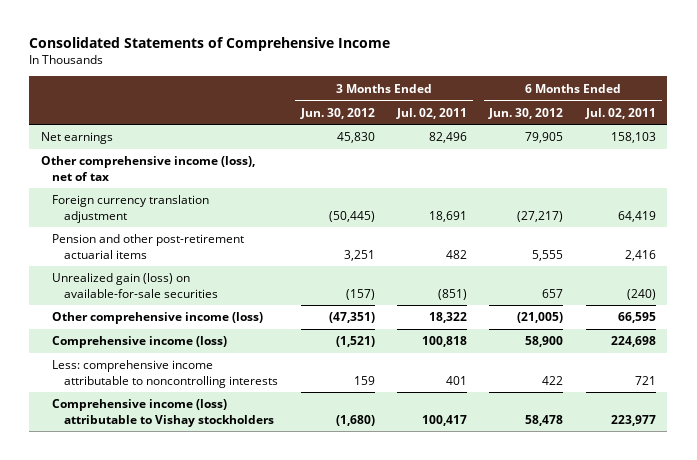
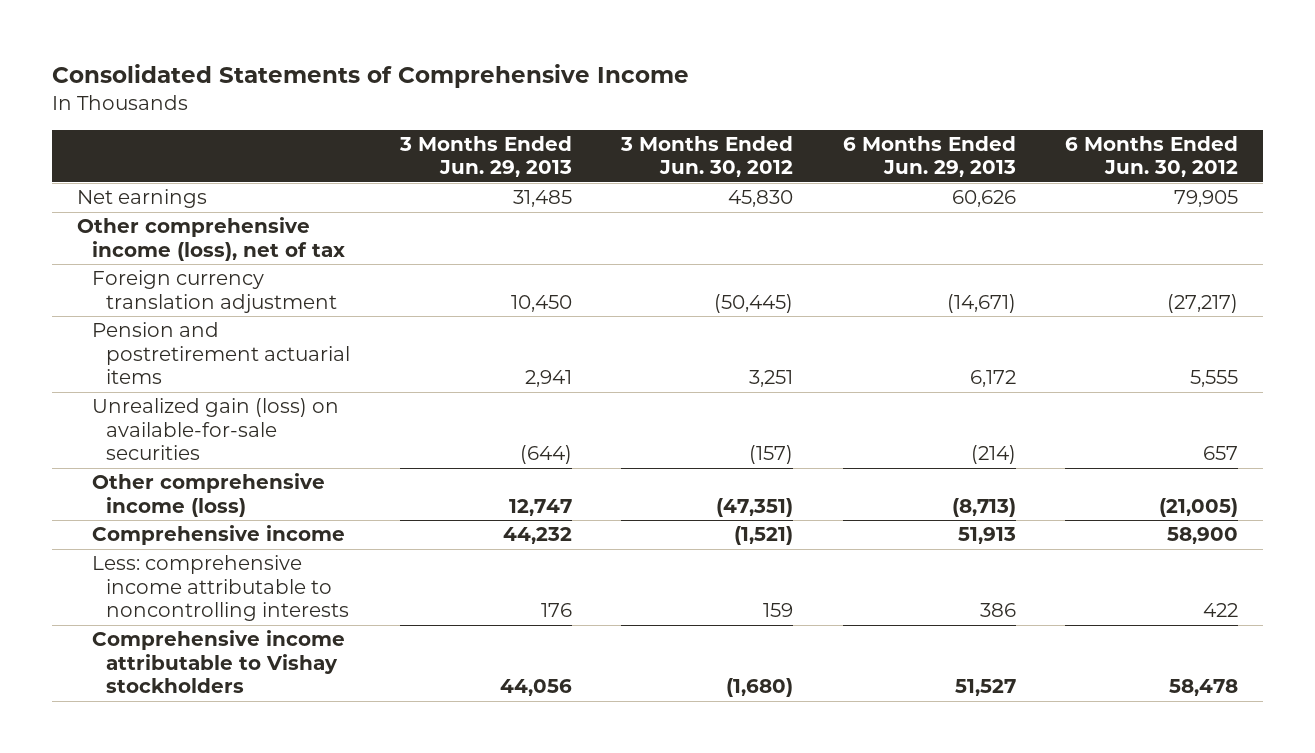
- | 3 Months Ended Jun. 30, 2012 | 3 Months Ended Jul. 02, 2011 | 6 Months Ended Jun. 30, 2012 | 6 Months Ended Jul. 02, 2011
+ | 3 Months Ended Jun. 29, 2013 | 3 Months Ended Jun. 30, 2012 | 6 Months Ended Jun. 29, 2013 | 6 Months Ended Jun. 30, 2012
- Pension and other post-retirement actuarial items | 3,251 | 482 | 5,555 | 2,416
+ Pension and postretirement actuarial items | 2,941 | 3,251 | 6,172 | 5,555
- Comprehensive income (loss) | (1,521) | 100,818 | 58,900 | 224,698
+ Comprehensive income | 44,232 | (1,521) | 51,913 | 58,900
- Comprehensive income (loss) attributable to Vishay stockholders | (1,680) | 100,417 | 58,478 | 223,977
+ Comprehensive income attributable to Vishay stockholders | 44,056 | (1,680) | 51,527 | 58,478

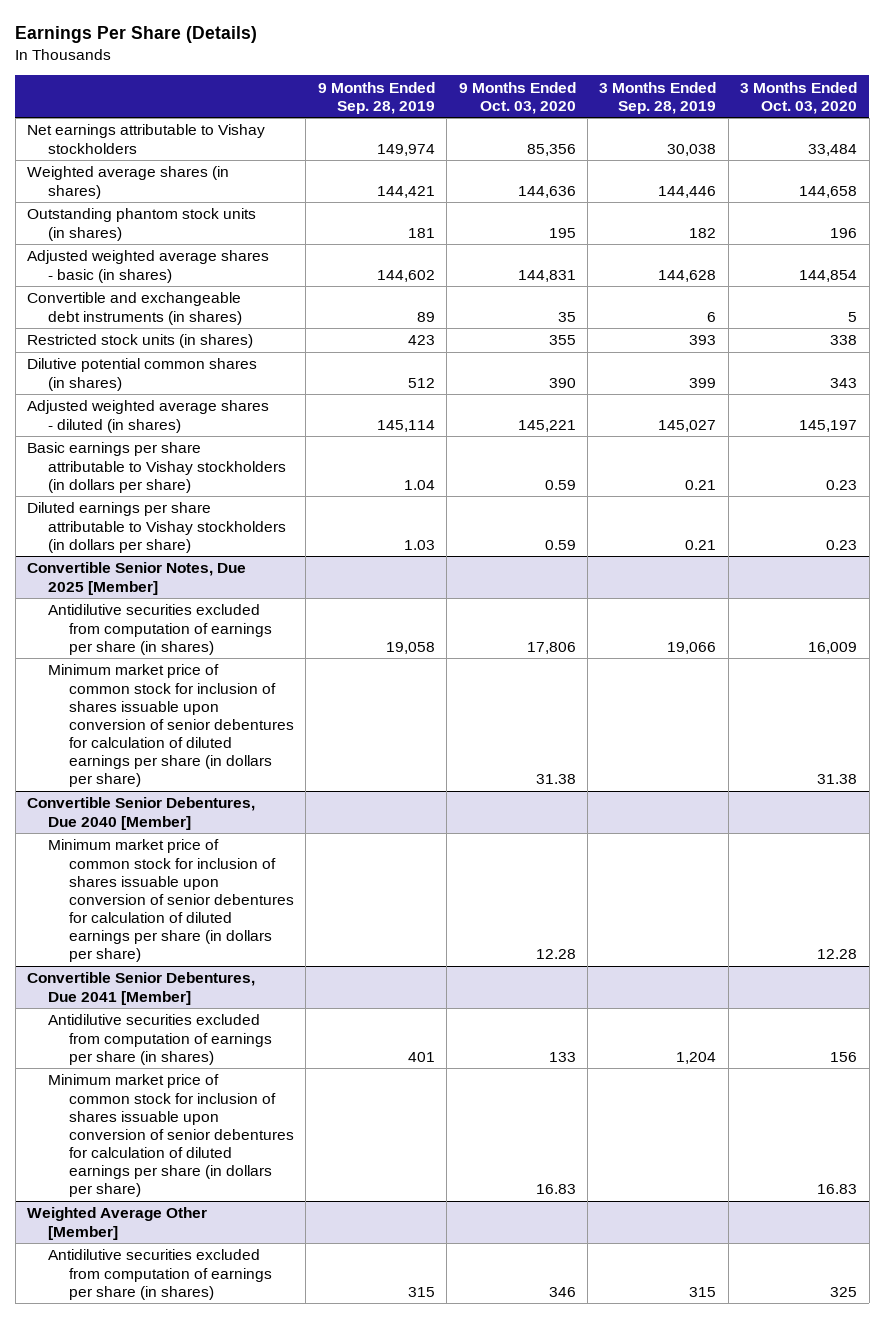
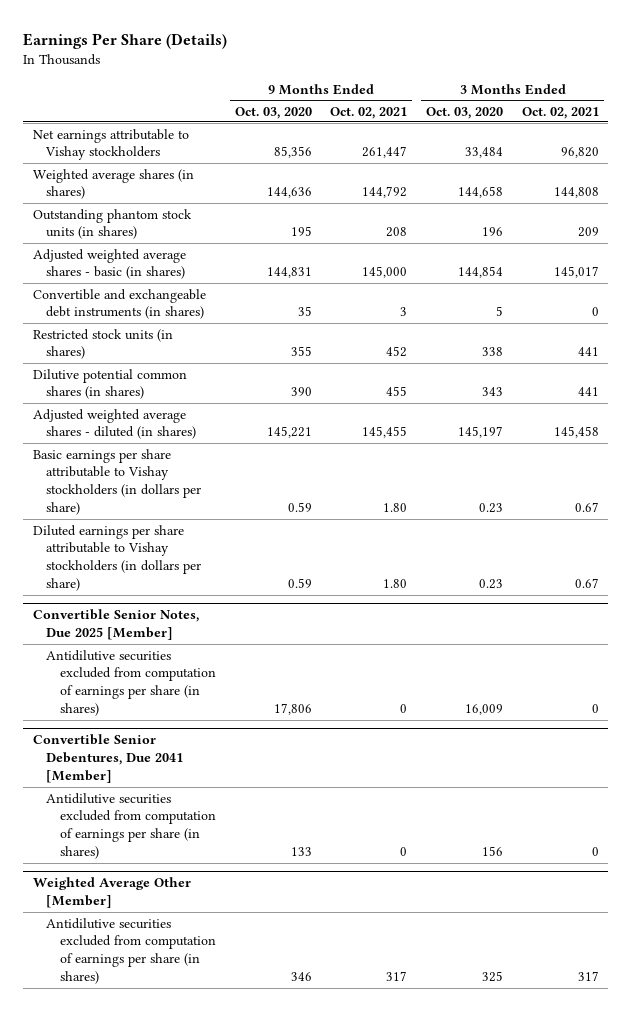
- | 9 Months Ended Sep. 28, 2019 | 9 Months Ended Oct. 03, 2020 | 3 Months Ended Sep. 28, 2019 | 3 Months Ended Oct. 03, 2020
+ | 9 Months Ended Oct. 03, 2020 | 9 Months Ended Oct. 02, 2021 | 3 Months Ended Oct. 03, 2020 | 3 Months Ended Oct. 02, 2021
@ Convertible Senior Notes, Due 2025 [Member]
- Minimum market price of common stock for inclusion of shares issuable upon conversion of senior debentures for calculation of diluted earnings per share (in dollars per share) | | 31.38 | | 31.38
- Convertible Senior Debentures, Due 2040 [Member]
- Minimum market price of common stock for inclusion of shares issuable upon conversion of senior debentures for calculation of diluted earnings per share (in dollars per share) | | 12.28 | | 12.28
@ Convertible Senior Debentures, Due 2041 [Member]
- Minimum market price of common stock for inclusion of shares issuable upon conversion of senior debentures for calculation of diluted earnings per share (in dollars per share) | | 16.83 | | 16.83

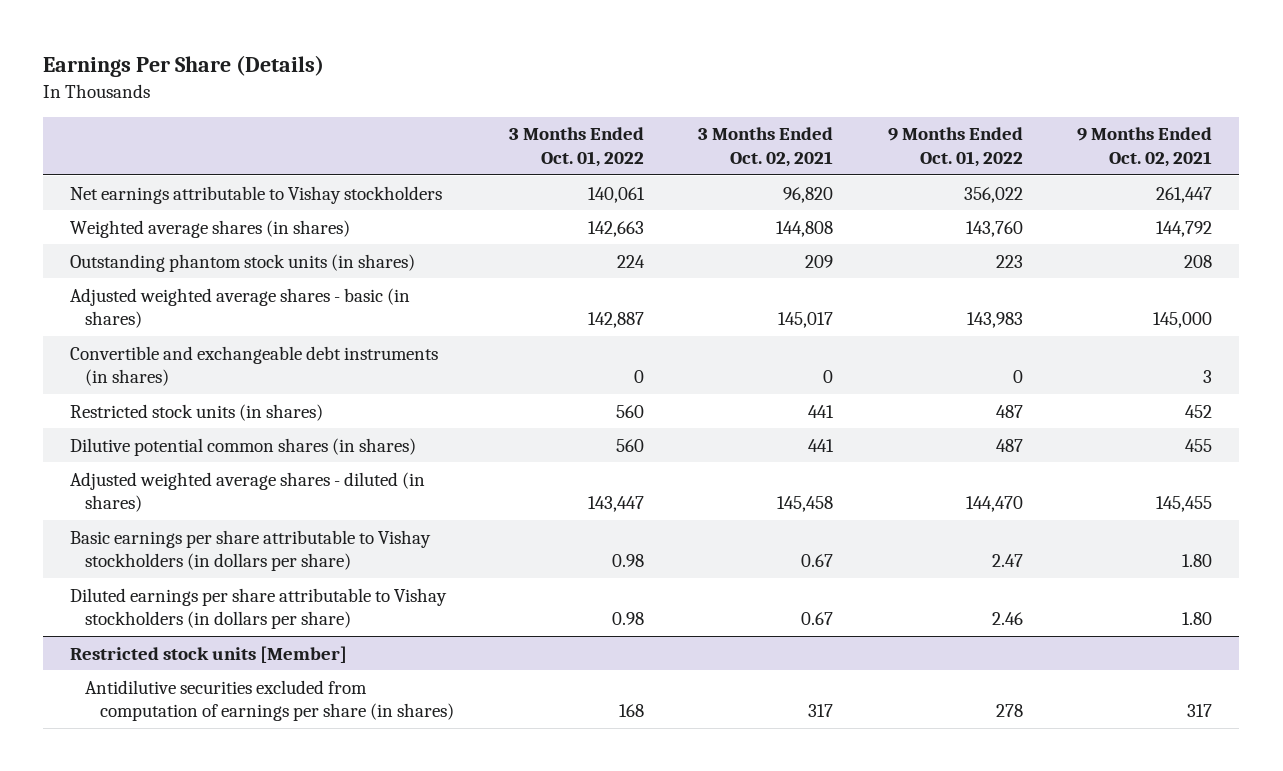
- | 9 Months Ended Oct. 03, 2020 | 9 Months Ended Oct. 02, 2021 | 3 Months Ended Oct. 03, 2020 | 3 Months Ended Oct. 02, 2021
+ | 3 Months Ended Oct. 01, 2022 | 3 Months Ended Oct. 02, 2021 | 9 Months Ended Oct. 01, 2022 | 9 Months Ended Oct. 02, 2021
- Convertible Senior Notes, Due 2025 [Member]
- Antidilutive securities excluded from computation of earnings per share (in shares) | 17,806 | 0 | 16,009 | 0
- Convertible Senior Debentures, Due 2041 [Member]
- Antidilutive securities excluded from computation of earnings per share (in shares) | 133 | 0 | 156 | 0
- Weighted Average Other [Member]
+ Restricted stock units [Member]

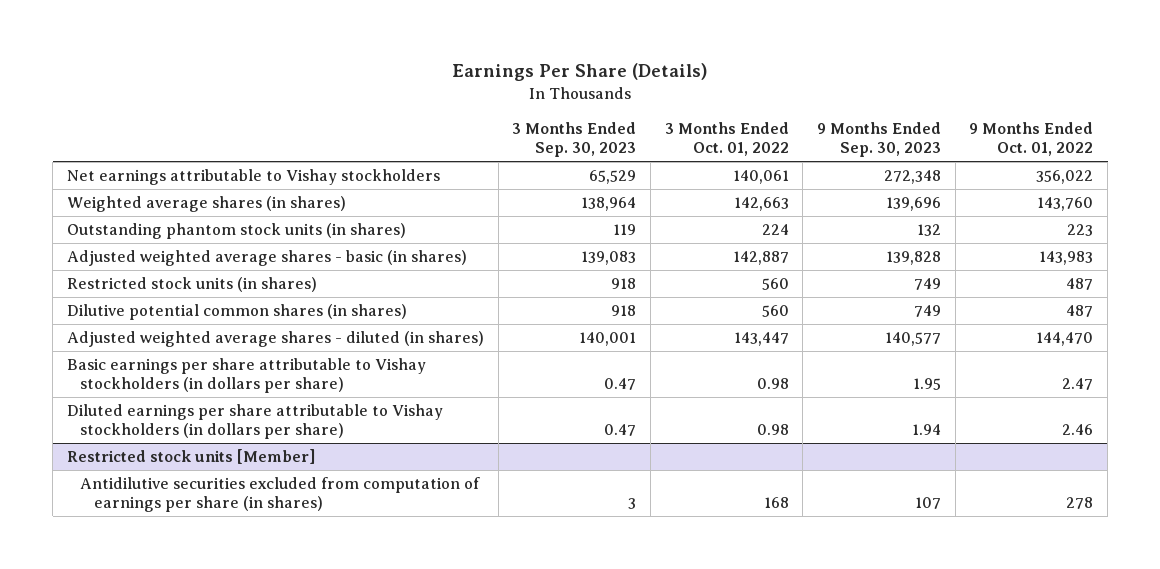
- | 3 Months Ended Oct. 01, 2022 | 3 Months Ended Oct. 02, 2021 | 9 Months Ended Oct. 01, 2022 | 9 Months Ended Oct. 02, 2021
+ | 3 Months Ended Sep. 30, 2023 | 3 Months Ended Oct. 01, 2022 | 9 Months Ended Sep. 30, 2023 | 9 Months Ended Oct. 01, 2022
- Convertible and exchangeable debt instruments (in shares) | 0 | 0 | 0 | 3

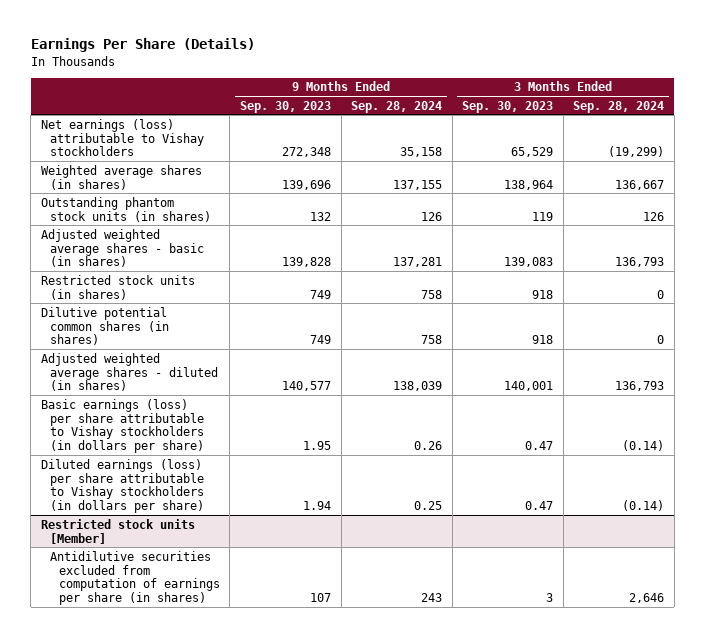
- | 3 Months Ended Sep. 30, 2023 | 3 Months Ended Oct. 01, 2022 | 9 Months Ended Sep. 30, 2023 | 9 Months Ended Oct. 01, 2022
+ | 9 Months Ended Sep. 30, 2023 | 9 Months Ended Sep. 28, 2024 | 3 Months Ended Sep. 30, 2023 | 3 Months Ended Sep. 28, 2024
- Net earnings attributable to Vishay stockholders | 65,529 | 140,061 | 272,348 | 356,022
+ Net earnings (loss) attributable to Vishay stockholders | 272,348 | 35,158 | 65,529 | (19,299)
- Basic earnings per share attributable to Vishay stockholders (in dollars per share) | 0.47 | 0.98 | 1.95 | 2.47
- Diluted earnings per share attributable to Vishay stockholders (in dollars per share) | 0.47 | 0.98 | 1.94 | 2.46
+ Basic earnings (loss) per share attributable to Vishay stockholders (in dollars per share) | 1.95 | 0.26 | 0.47 | (0.14)
+ Diluted earnings (loss) per share attributable to Vishay stockholders (in dollars per share) | 1.94 | 0.25 | 0.47 | (0.14)

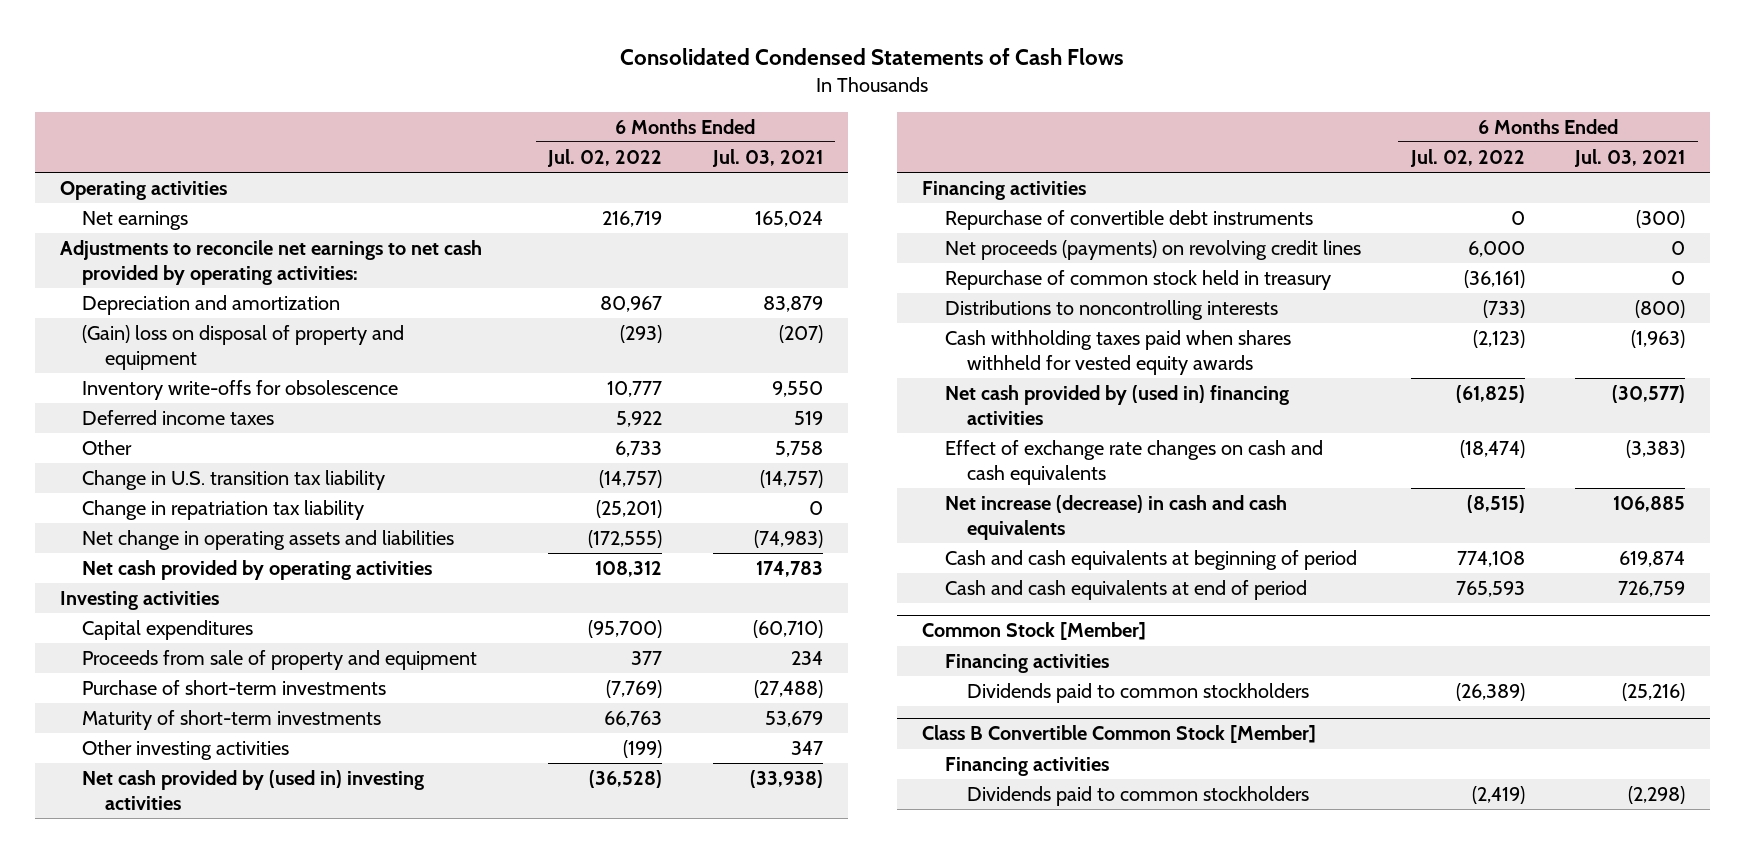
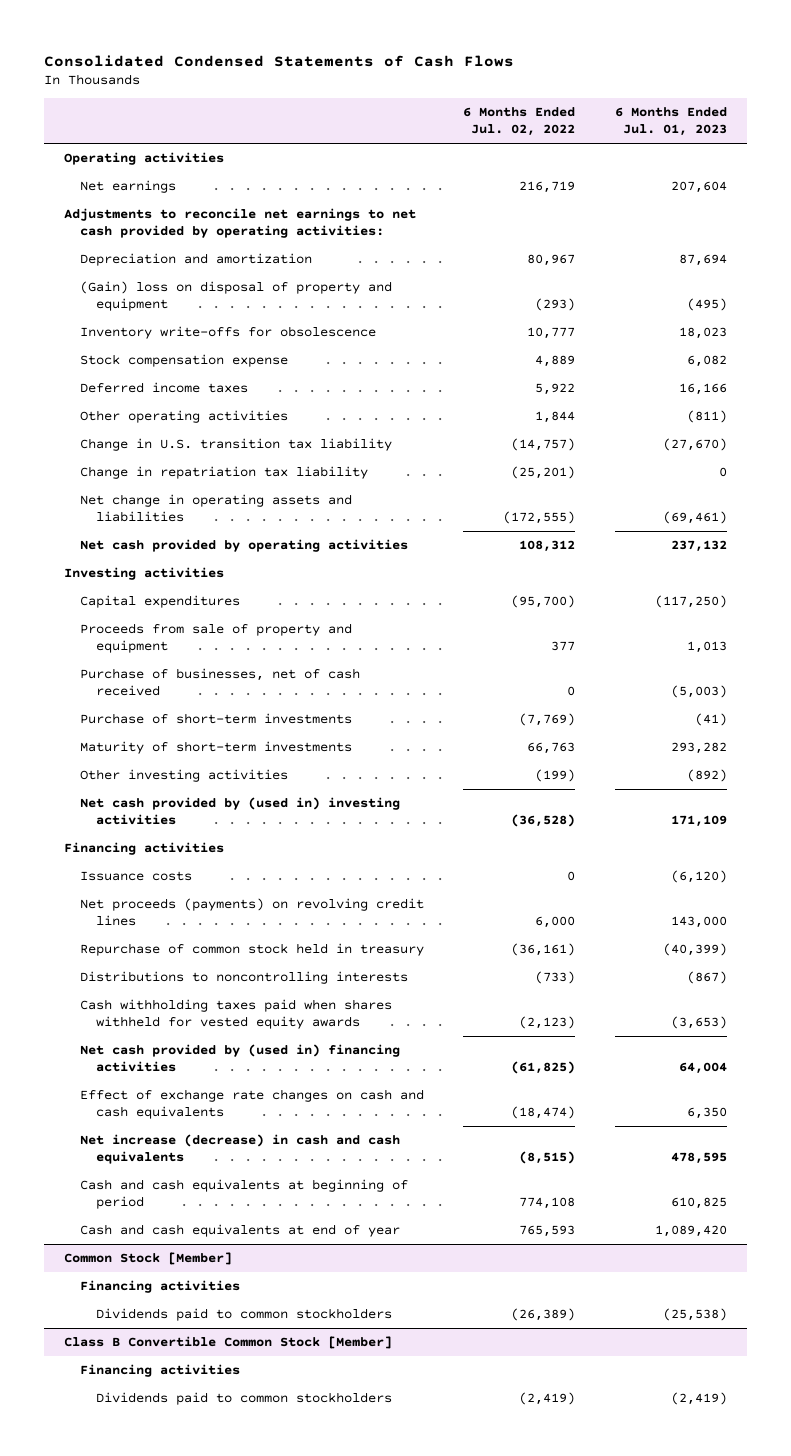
- | 6 Months Ended Jul. 02, 2022 | 6 Months Ended Jul. 03, 2021
+ | 6 Months Ended Jul. 02, 2022 | 6 Months Ended Jul. 01, 2023
+ Stock compensation expense | 4,889 | 6,082
- Other | 6,733 | 5,758
+ Other operating activities | 1,844 | (811)
+ Purchase of businesses, net of cash received | 0 | (5,003)
- Repurchase of convertible debt instruments | 0 | (300)
+ Issuance costs | 0 | (6,120)
- Cash and cash equivalents at end of period | 765,593 | 726,759
+ Cash and cash equivalents at end of year | 765,593 | 1,089,420

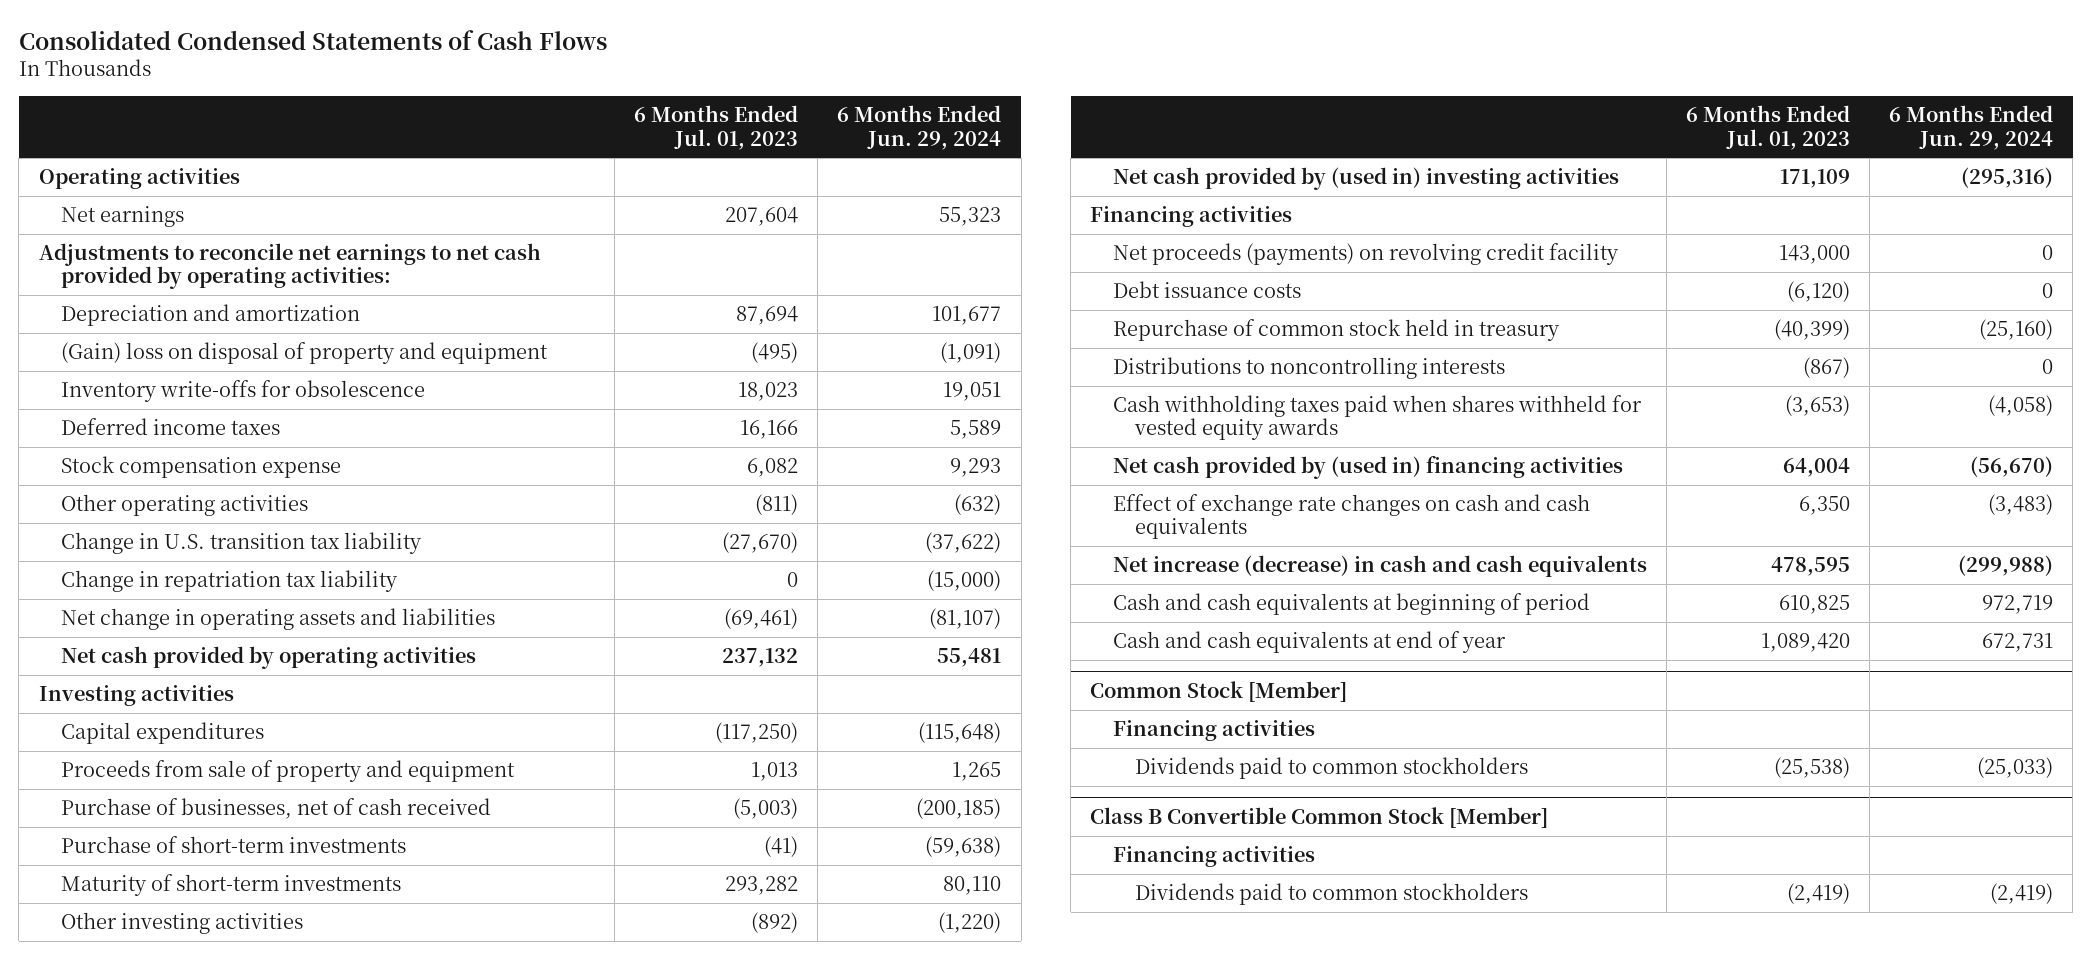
- | 6 Months Ended Jul. 02, 2022 | 6 Months Ended Jul. 01, 2023
+ | 6 Months Ended Jul. 01, 2023 | 6 Months Ended Jun. 29, 2024
moved down: Stock compensation expense | 6,082 | 9,293
- Issuance costs | 0 | (6,120)
- Net proceeds (payments) on revolving credit lines | 6,000 | 143,000
+ Net proceeds (payments) on revolving credit facility | 143,000 | 0
+ Debt issuance costs | (6,120) | 0

